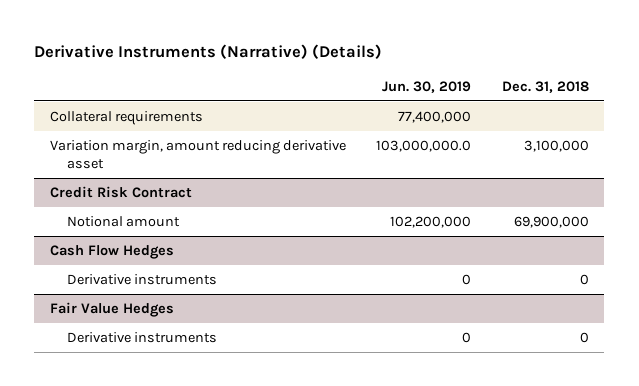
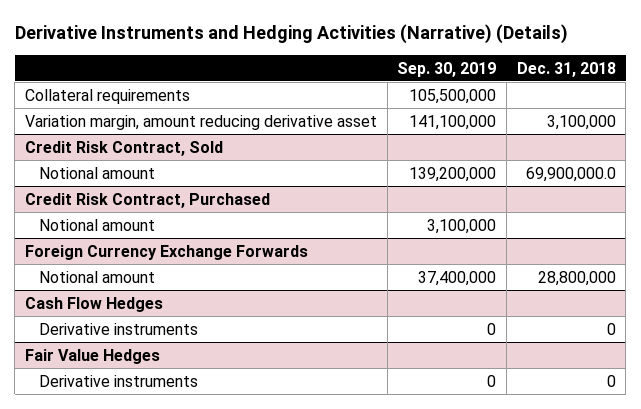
- Derivative Instruments (Narrative) (Details)
+ Derivative Instruments and Hedging Activities (Narrative) (Details)
- | Jun. 30, 2019 | Dec. 31, 2018
+ | Sep. 30, 2019 | Dec. 31, 2018
- Credit Risk Contract
- Notional amount | 102,200,000 | 69,900,000
+ Credit Risk Contract, Sold
+ Notional amount | 139,200,000 | 69,900,000.0
+ Credit Risk Contract, Purchased
+ Notional amount | 3,100,000 |
+ Foreign Currency Exchange Forwards
+ Notional amount | 37,400,000 | 28,800,000

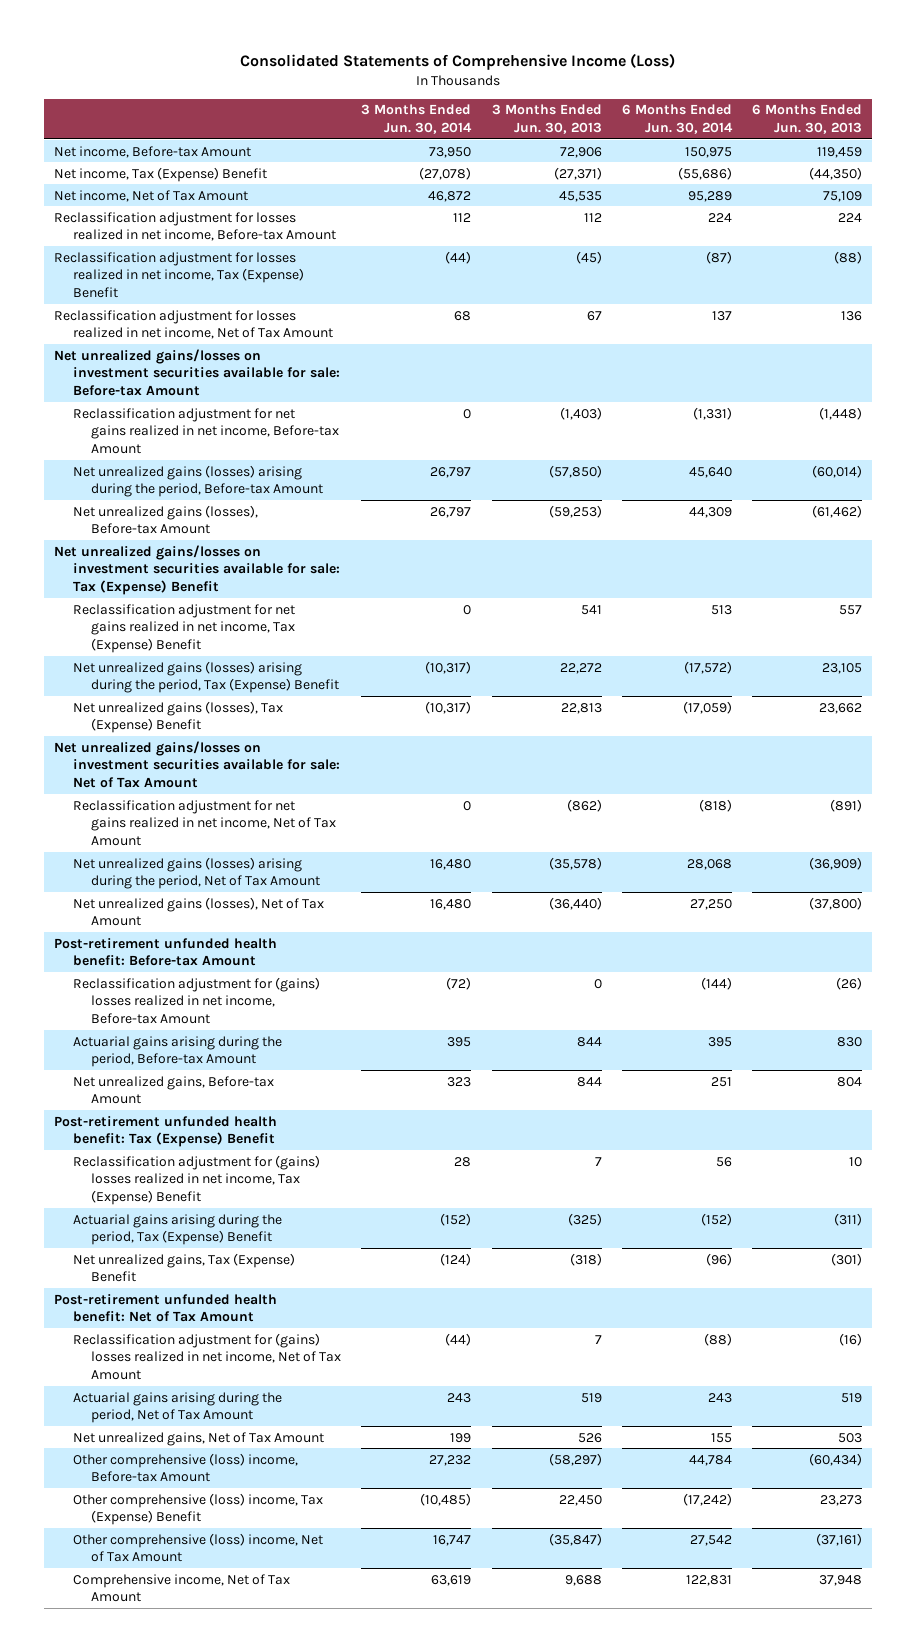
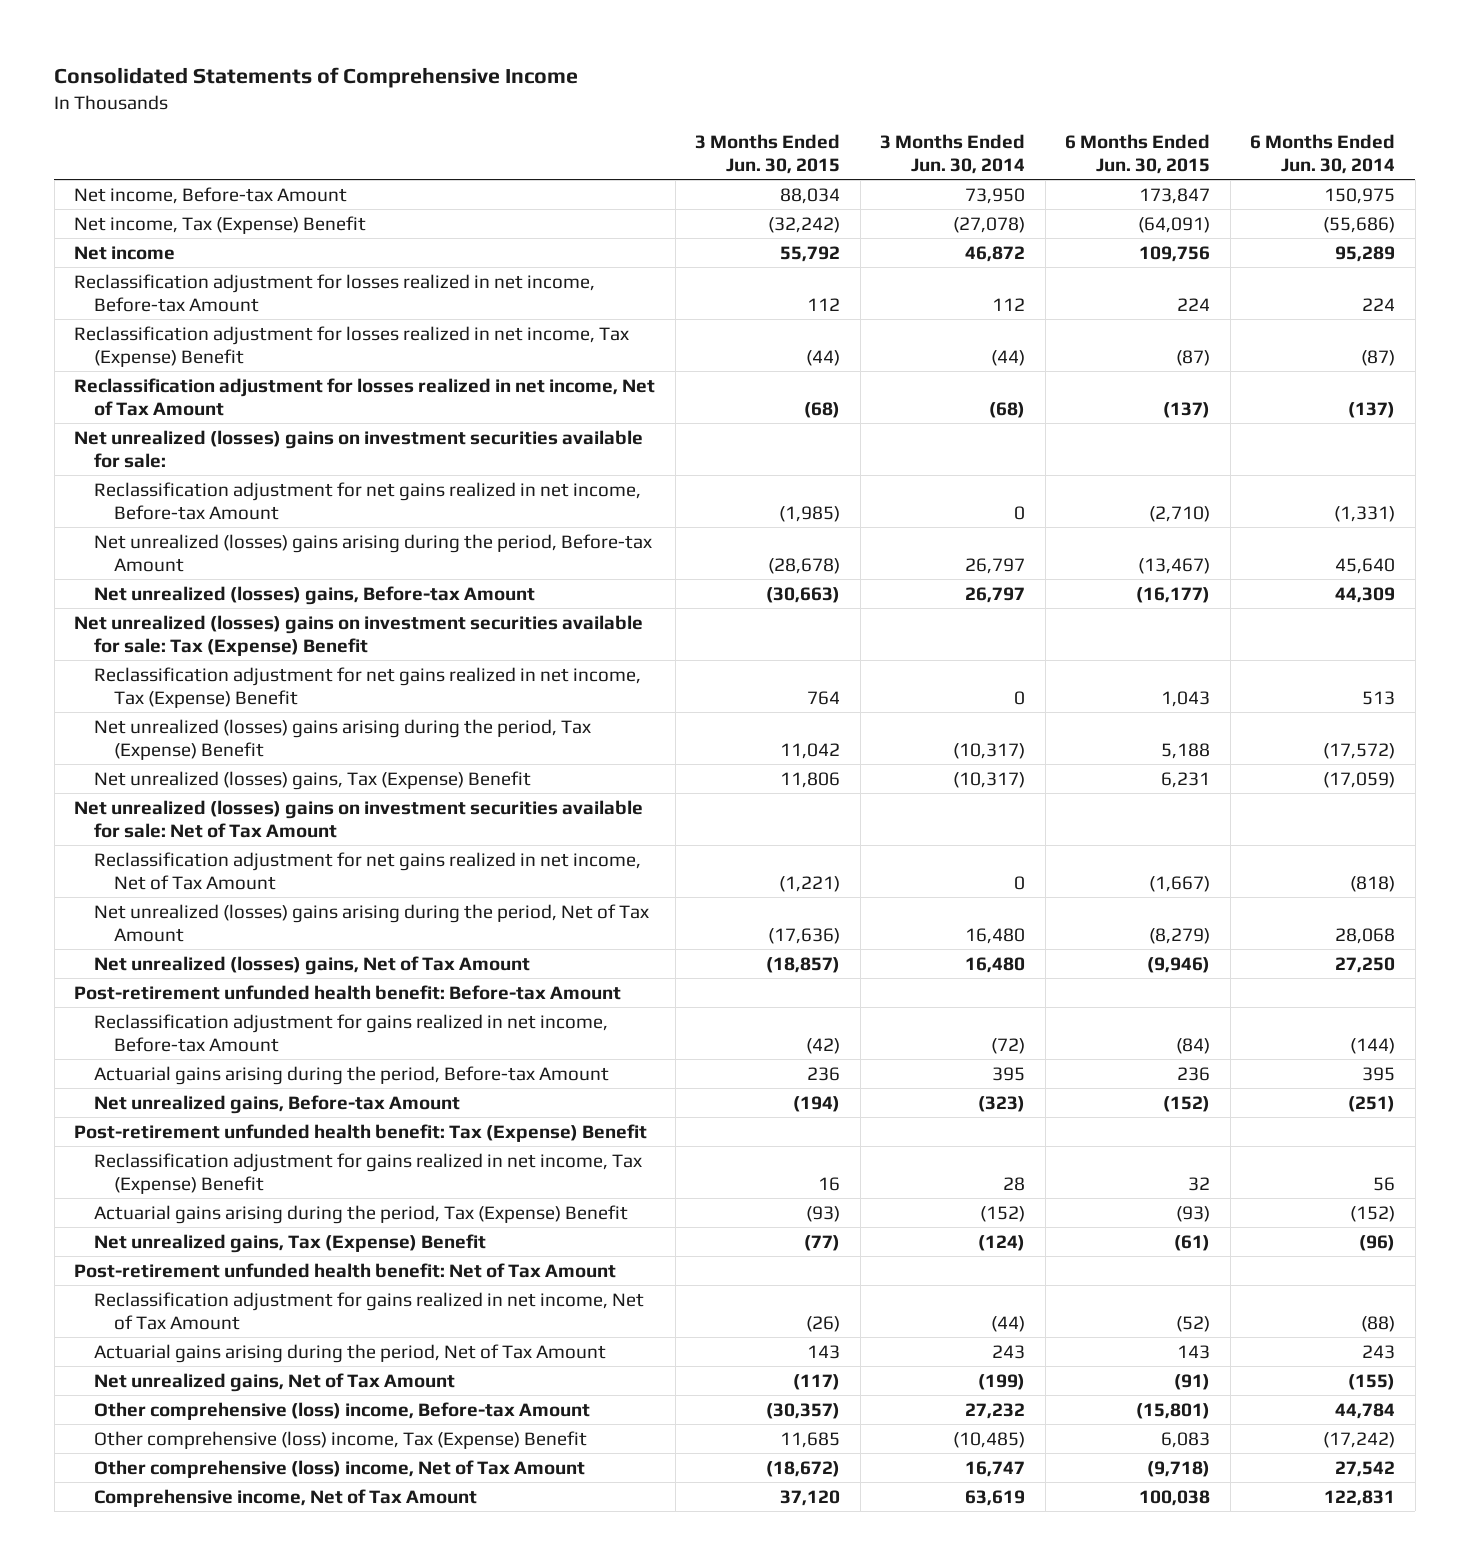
- Consolidated Statements of Comprehensive Income (Loss)
+ Consolidated Statements of Comprehensive Income
- | 3 Months Ended Jun. 30, 2014 | 3 Months Ended Jun. 30, 2013 | 6 Months Ended Jun. 30, 2014 | 6 Months Ended Jun. 30, 2013
+ | 3 Months Ended Jun. 30, 2015 | 3 Months Ended Jun. 30, 2014 | 6 Months Ended Jun. 30, 2015 | 6 Months Ended Jun. 30, 2014
- Net income, Net of Tax Amount | 46,872 | 45,535 | 95,289 | 75,109
+ Net income | 55,792 | 46,872 | 109,756 | 95,289
- Reclassification adjustment for losses realized in net income, Net of Tax Amount | 68 | 67 | 137 | 136
- Net unrealized gains/losses on investment securities available for sale: Before-tax Amount
+ Reclassification adjustment for losses realized in net income, Net of Tax Amount | (68) | (68) | (137) | (137)
+ Net unrealized (losses) gains on investment securities available for sale:
- Net unrealized gains (losses) arising during the period, Before-tax Amount | 26,797 | (57,850) | 45,640 | (60,014)
- Net unrealized gains (losses), Before-tax Amount | 26,797 | (59,253) | 44,309 | (61,462)
- Net unrealized gains/losses on investment securities available for sale: Tax (Expense) Benefit
+ Net unrealized (losses) gains arising during the period, Before-tax Amount | (28,678) | 26,797 | (13,467) | 45,640
+ Net unrealized (losses) gains, Before-tax Amount | (30,663) | 26,797 | (16,177) | 44,309
+ Net unrealized (losses) gains on investment securities available for sale: Tax (Expense) Benefit
- Net unrealized gains (losses) arising during the period, Tax (Expense) Benefit | (10,317) | 22,272 | (17,572) | 23,105
- Net unrealized gains (losses), Tax (Expense) Benefit | (10,317) | 22,813 | (17,059) | 23,662
- Net unrealized gains/losses on investment securities available for sale: Net of Tax Amount
+ Net unrealized (losses) gains arising during the period, Tax (Expense) Benefit | 11,042 | (10,317) | 5,188 | (17,572)
+ Net unrealized (losses) gains, Tax (Expense) Benefit | 11,806 | (10,317) | 6,231 | (17,059)
+ Net unrealized (losses) gains on investment securities available for sale: Net of Tax Amount
- Net unrealized gains (losses) arising during the period, Net of Tax Amount | 16,480 | (35,578) | 28,068 | (36,909)
- Net unrealized gains (losses), Net of Tax Amount | 16,480 | (36,440) | 27,250 | (37,800)
+ Net unrealized (losses) gains arising during the period, Net of Tax Amount | (17,636) | 16,480 | (8,279) | 28,068
+ Net unrealized (losses) gains, Net of Tax Amount | (18,857) | 16,480 | (9,946) | 27,250
- Reclassification adjustment for (gains) losses realized in net income, Before-tax Amount | (72) | 0 | (144) | (26)
+ Reclassification adjustment for gains realized in net income, Before-tax Amount | (42) | (72) | (84) | (144)
- Net unrealized gains, Before-tax Amount | 323 | 844 | 251 | 804
+ Net unrealized gains, Before-tax Amount | (194) | (323) | (152) | (251)
- Reclassification adjustment for (gains) losses realized in net income, Tax (Expense) Benefit | 28 | 7 | 56 | 10
+ Reclassification adjustment for gains realized in net income, Tax (Expense) Benefit | 16 | 28 | 32 | 56
- Reclassification adjustment for (gains) losses realized in net income, Net of Tax Amount | (44) | 7 | (88) | (16)
+ Reclassification adjustment for gains realized in net income, Net of Tax Amount | (26) | (44) | (52) | (88)
- Net unrealized gains, Net of Tax Amount | 199 | 526 | 155 | 503
+ Net unrealized gains, Net of Tax Amount | (117) | (199) | (91) | (155)

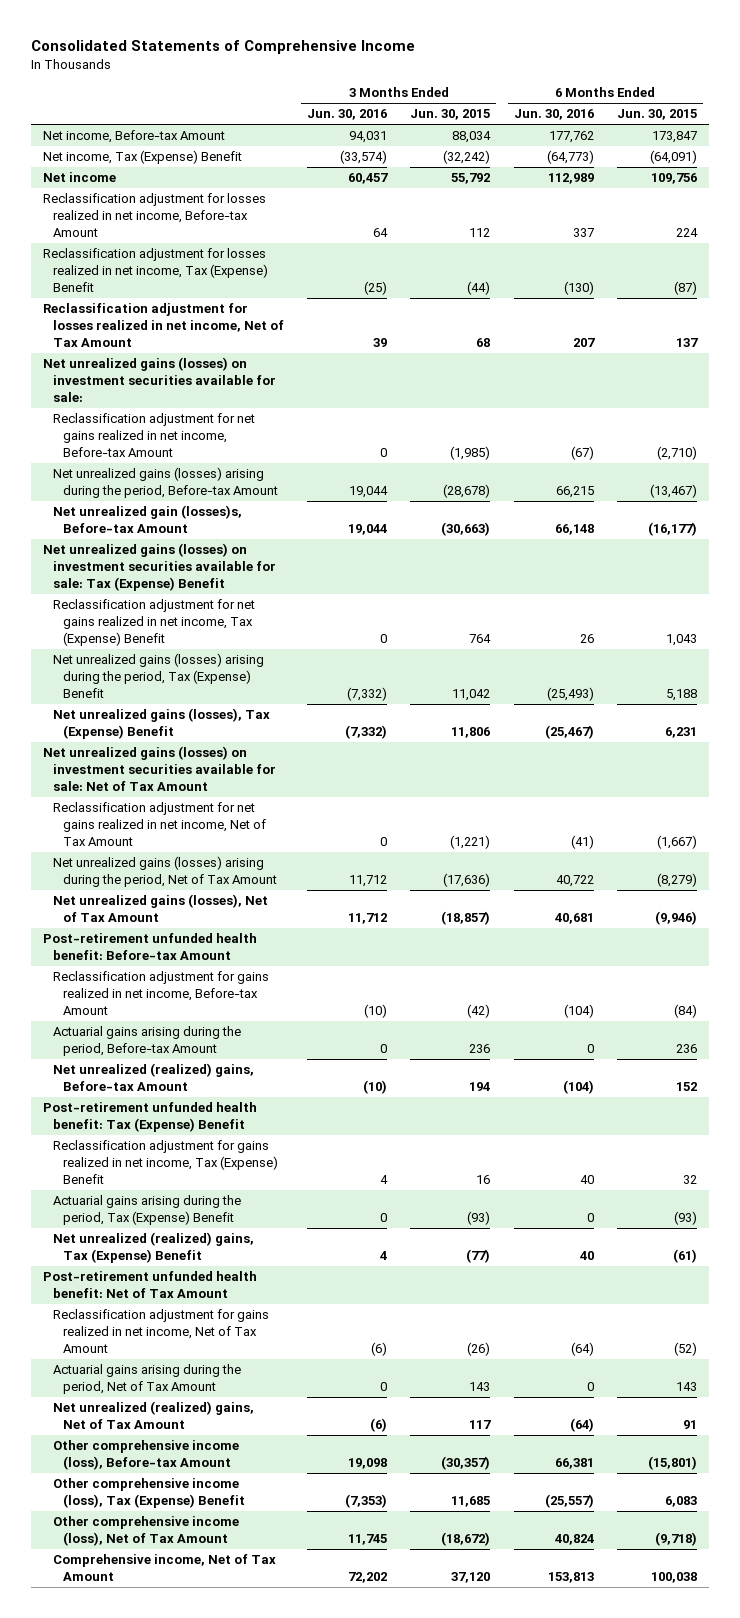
- | 3 Months Ended Jun. 30, 2015 | 3 Months Ended Jun. 30, 2014 | 6 Months Ended Jun. 30, 2015 | 6 Months Ended Jun. 30, 2014
+ | 3 Months Ended Jun. 30, 2016 | 3 Months Ended Jun. 30, 2015 | 6 Months Ended Jun. 30, 2016 | 6 Months Ended Jun. 30, 2015
- Reclassification adjustment for losses realized in net income, Net of Tax Amount | (68) | (68) | (137) | (137)
- Net unrealized (losses) gains on investment securities available for sale:
+ Reclassification adjustment for losses realized in net income, Net of Tax Amount | 39 | 68 | 207 | 137
+ Net unrealized gains (losses) on investment securities available for sale:
- Net unrealized (losses) gains arising during the period, Before-tax Amount | (28,678) | 26,797 | (13,467) | 45,640
- Net unrealized (losses) gains, Before-tax Amount | (30,663) | 26,797 | (16,177) | 44,309
- Net unrealized (losses) gains on investment securities available for sale: Tax (Expense) Benefit
+ Net unrealized gains (losses) arising during the period, Before-tax Amount | 19,044 | (28,678) | 66,215 | (13,467)
+ Net unrealized gain (losses)s, Before-tax Amount | 19,044 | (30,663) | 66,148 | (16,177)
+ Net unrealized gains (losses) on investment securities available for sale: Tax (Expense) Benefit
- Net unrealized (losses) gains arising during the period, Tax (Expense) Benefit | 11,042 | (10,317) | 5,188 | (17,572)
- Net unrealized (losses) gains, Tax (Expense) Benefit | 11,806 | (10,317) | 6,231 | (17,059)
- Net unrealized (losses) gains on investment securities available for sale: Net of Tax Amount
+ Net unrealized gains (losses) arising during the period, Tax (Expense) Benefit | (7,332) | 11,042 | (25,493) | 5,188
+ Net unrealized gains (losses), Tax (Expense) Benefit | (7,332) | 11,806 | (25,467) | 6,231
+ Net unrealized gains (losses) on investment securities available for sale: Net of Tax Amount
- Net unrealized (losses) gains arising during the period, Net of Tax Amount | (17,636) | 16,480 | (8,279) | 28,068
- Net unrealized (losses) gains, Net of Tax Amount | (18,857) | 16,480 | (9,946) | 27,250
+ Net unrealized gains (losses) arising during the period, Net of Tax Amount | 11,712 | (17,636) | 40,722 | (8,279)
+ Net unrealized gains (losses), Net of Tax Amount | 11,712 | (18,857) | 40,681 | (9,946)
- Net unrealized gains, Before-tax Amount | (194) | (323) | (152) | (251)
+ Net unrealized (realized) gains, Before-tax Amount | (10) | 194 | (104) | 152
- Net unrealized gains, Tax (Expense) Benefit | (77) | (124) | (61) | (96)
+ Net unrealized (realized) gains, Tax (Expense) Benefit | 4 | (77) | 40 | (61)
- Net unrealized gains, Net of Tax Amount | (117) | (199) | (91) | (155)
- Other comprehensive (loss) income, Before-tax Amount | (30,357) | 27,232 | (15,801) | 44,784
- Other comprehensive (loss) income, Tax (Expense) Benefit | 11,685 | (10,485) | 6,083 | (17,242)
- Other comprehensive (loss) income, Net of Tax Amount | (18,672) | 16,747 | (9,718) | 27,542
+ Net unrealized (realized) gains, Net of Tax Amount | (6) | 117 | (64) | 91
+ Other comprehensive income (loss), Before-tax Amount | 19,098 | (30,357) | 66,381 | (15,801)
+ Other comprehensive income (loss), Tax (Expense) Benefit | (7,353) | 11,685 | (25,557) | 6,083
+ Other comprehensive income (loss), Net of Tax Amount | 11,745 | (18,672) | 40,824 | (9,718)

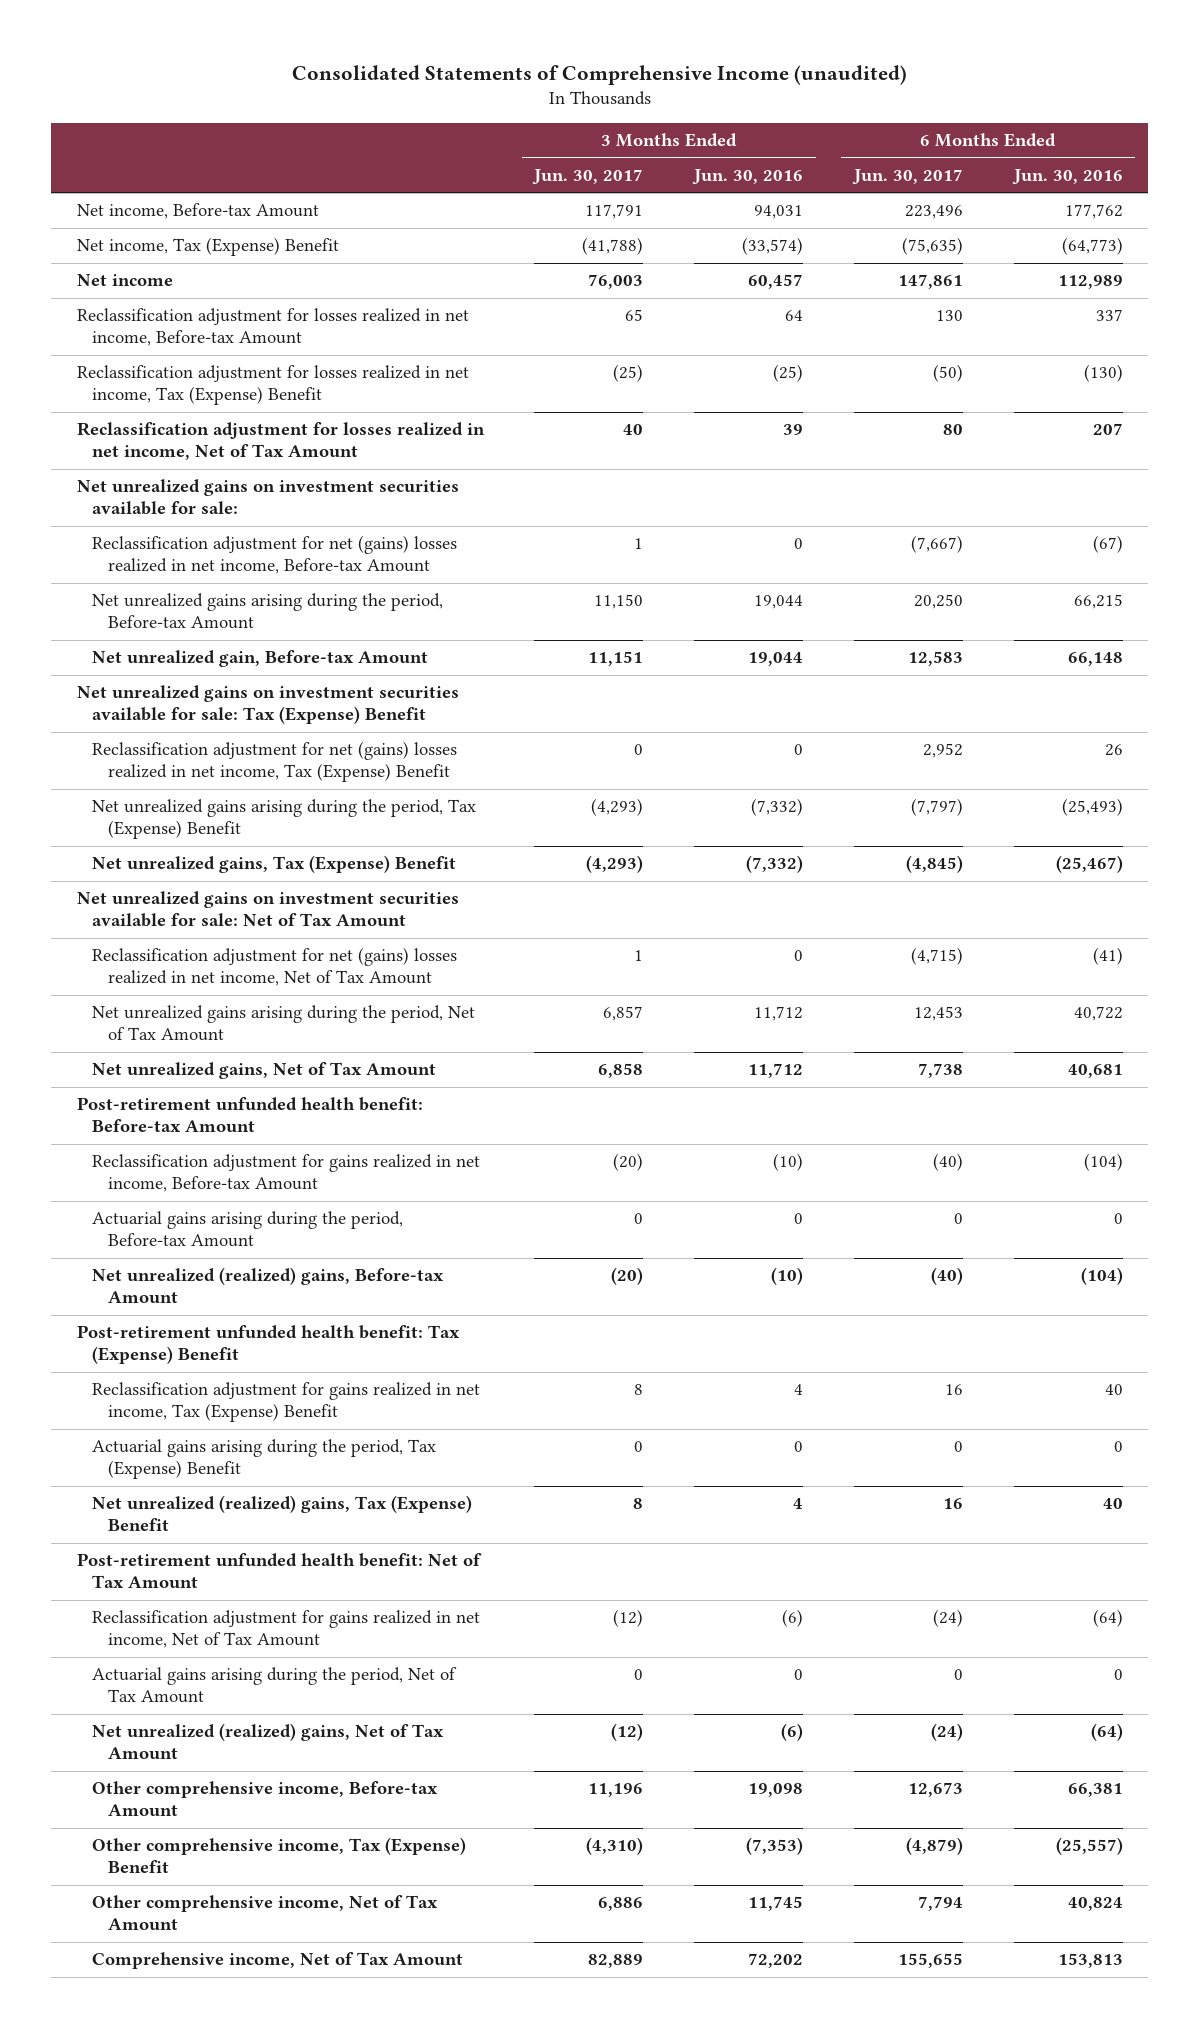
- Consolidated Statements of Comprehensive Income
+ Consolidated Statements of Comprehensive Income (unaudited)
- | 3 Months Ended Jun. 30, 2016 | 3 Months Ended Jun. 30, 2015 | 6 Months Ended Jun. 30, 2016 | 6 Months Ended Jun. 30, 2015
+ | 3 Months Ended Jun. 30, 2017 | 3 Months Ended Jun. 30, 2016 | 6 Months Ended Jun. 30, 2017 | 6 Months Ended Jun. 30, 2016
- Net unrealized gains (losses) on investment securities available for sale:
- Reclassification adjustment for net gains realized in net income, Before-tax Amount | 0 | (1,985) | (67) | (2,710)
- Net unrealized gains (losses) arising during the period, Before-tax Amount | 19,044 | (28,678) | 66,215 | (13,467)
- Net unrealized gain (losses)s, Before-tax Amount | 19,044 | (30,663) | 66,148 | (16,177)
- Net unrealized gains (losses) on investment securities available for sale: Tax (Expense) Benefit
- Reclassification adjustment for net gains realized in net income, Tax (Expense) Benefit | 0 | 764 | 26 | 1,043
- Net unrealized gains (losses) arising during the period, Tax (Expense) Benefit | (7,332) | 11,042 | (25,493) | 5,188
- Net unrealized gains (losses), Tax (Expense) Benefit | (7,332) | 11,806 | (25,467) | 6,231
- Net unrealized gains (losses) on investment securities available for sale: Net of Tax Amount
- Reclassification adjustment for net gains realized in net income, Net of Tax Amount | 0 | (1,221) | (41) | (1,667)
- Net unrealized gains (losses) arising during the period, Net of Tax Amount | 11,712 | (17,636) | 40,722 | (8,279)
- Net unrealized gains (losses), Net of Tax Amount | 11,712 | (18,857) | 40,681 | (9,946)
+ Net unrealized gains on investment securities available for sale:
+ Reclassification adjustment for net (gains) losses realized in net income, Before-tax Amount | 1 | 0 | (7,667) | (67)
+ Net unrealized gains arising during the period, Before-tax Amount | 11,150 | 19,044 | 20,250 | 66,215
+ Net unrealized gain, Before-tax Amount | 11,151 | 19,044 | 12,583 | 66,148
+ Net unrealized gains on investment securities available for sale: Tax (Expense) Benefit
+ Reclassification adjustment for net (gains) losses realized in net income, Tax (Expense) Benefit | 0 | 0 | 2,952 | 26
+ Net unrealized gains arising during the period, Tax (Expense) Benefit | (4,293) | (7,332) | (7,797) | (25,493)
+ Net unrealized gains, Tax (Expense) Benefit | (4,293) | (7,332) | (4,845) | (25,467)
+ Net unrealized gains on investment securities available for sale: Net of Tax Amount
+ Reclassification adjustment for net (gains) losses realized in net income, Net of Tax Amount | 1 | 0 | (4,715) | (41)
+ Net unrealized gains arising during the period, Net of Tax Amount | 6,857 | 11,712 | 12,453 | 40,722
+ Net unrealized gains, Net of Tax Amount | 6,858 | 11,712 | 7,738 | 40,681
- Other comprehensive income (loss), Before-tax Amount | 19,098 | (30,357) | 66,381 | (15,801)
- Other comprehensive income (loss), Tax (Expense) Benefit | (7,353) | 11,685 | (25,557) | 6,083
- Other comprehensive income (loss), Net of Tax Amount | 11,745 | (18,672) | 40,824 | (9,718)
+ Other comprehensive income, Before-tax Amount | 11,196 | 19,098 | 12,673 | 66,381
+ Other comprehensive income, Tax (Expense) Benefit | (4,310) | (7,353) | (4,879) | (25,557)
+ Other comprehensive income, Net of Tax Amount | 6,886 | 11,745 | 7,794 | 40,824

